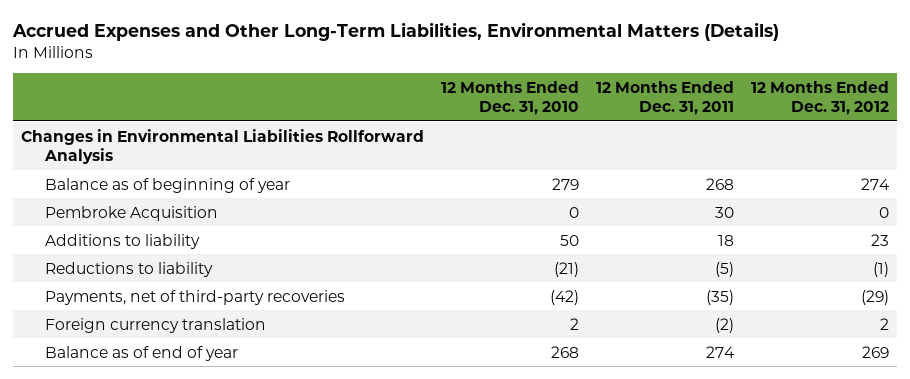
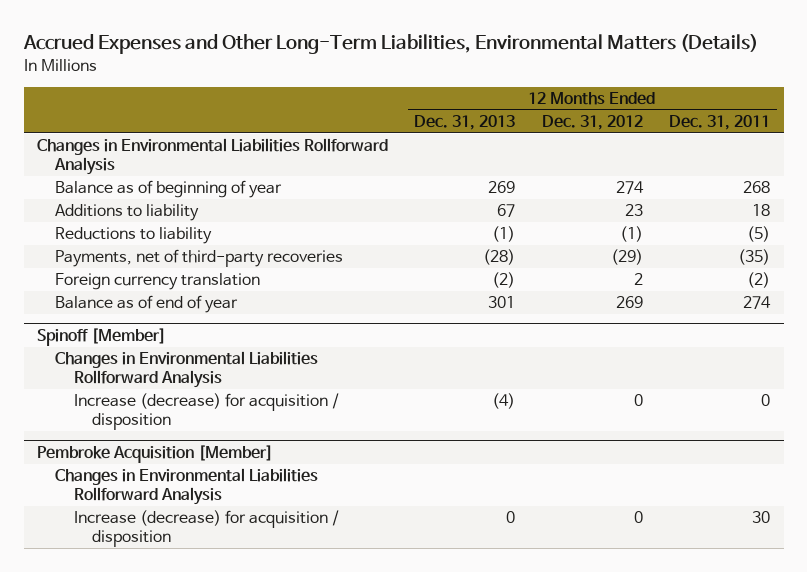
- | 12 Months Ended Dec. 31, 2010 | 12 Months Ended Dec. 31, 2011 | 12 Months Ended Dec. 31, 2012
+ | 12 Months Ended Dec. 31, 2013 | 12 Months Ended Dec. 31, 2012 | 12 Months Ended Dec. 31, 2011
- Pembroke Acquisition | 0 | 30 | 0
+ Spinoff [Member]
+ Changes in Environmental Liabilities Rollforward Analysis
+ Increase (decrease) for acquisition / disposition | (4) | 0 | 0
+ Pembroke Acquisition [Member]
+ Changes in Environmental Liabilities Rollforward Analysis
+ Increase (decrease) for acquisition / disposition | 0 | 0 | 30

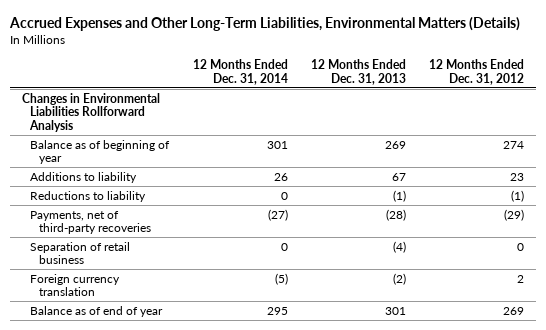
- | 12 Months Ended Dec. 31, 2013 | 12 Months Ended Dec. 31, 2012 | 12 Months Ended Dec. 31, 2011
+ | 12 Months Ended Dec. 31, 2014 | 12 Months Ended Dec. 31, 2013 | 12 Months Ended Dec. 31, 2012
+ Separation of retail business | 0 | (4) | 0
- Spinoff [Member]
- Changes in Environmental Liabilities Rollforward Analysis
- Increase (decrease) for acquisition / disposition | (4) | 0 | 0
- Pembroke Acquisition [Member]
- Changes in Environmental Liabilities Rollforward Analysis
- Increase (decrease) for acquisition / disposition | 0 | 0 | 30

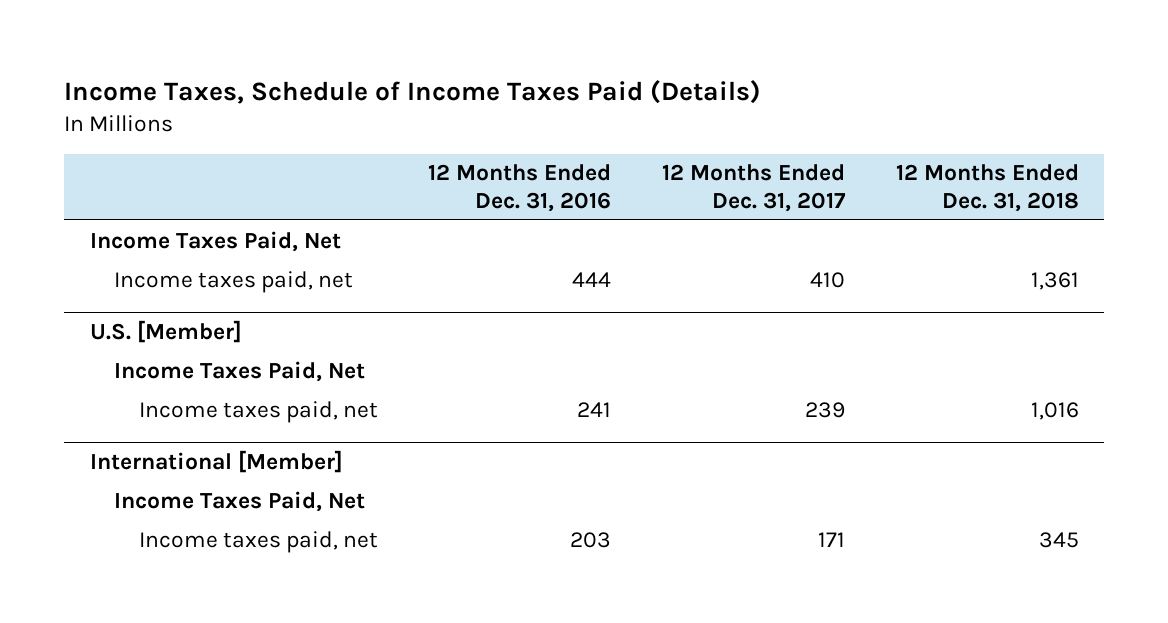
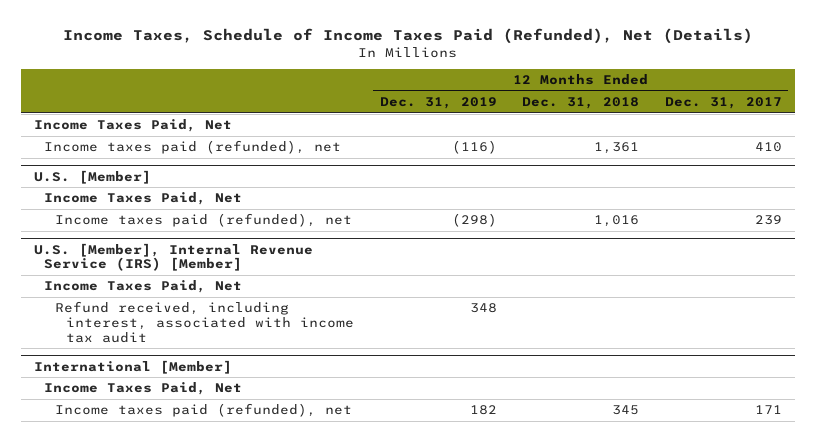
- Income Taxes, Schedule of Income Taxes Paid (Details)
+ Income Taxes, Schedule of Income Taxes Paid (Refunded), Net (Details)
- | 12 Months Ended Dec. 31, 2016 | 12 Months Ended Dec. 31, 2017 | 12 Months Ended Dec. 31, 2018
+ | 12 Months Ended Dec. 31, 2019 | 12 Months Ended Dec. 31, 2018 | 12 Months Ended Dec. 31, 2017
- Income taxes paid, net | 444 | 410 | 1,361
+ Income taxes paid (refunded), net | (116) | 1,361 | 410
@ U.S. [Member]
- Income taxes paid, net | 241 | 239 | 1,016
+ Income taxes paid (refunded), net | (298) | 1,016 | 239
+ U.S. [Member], Internal Revenue Service (IRS) [Member]
+ Income Taxes Paid, Net
+ Refund received, including interest, associated with income tax audit | 348 | |
@ International [Member]
- Income taxes paid, net | 203 | 171 | 345
+ Income taxes paid (refunded), net | 182 | 345 | 171

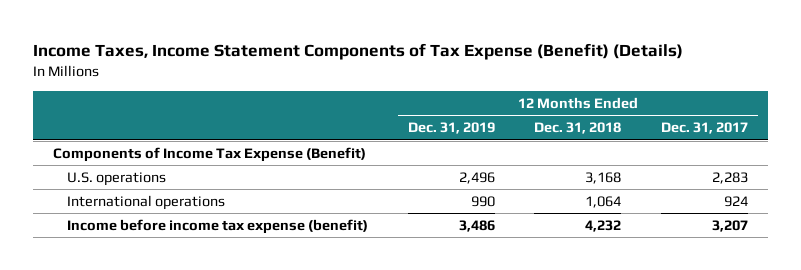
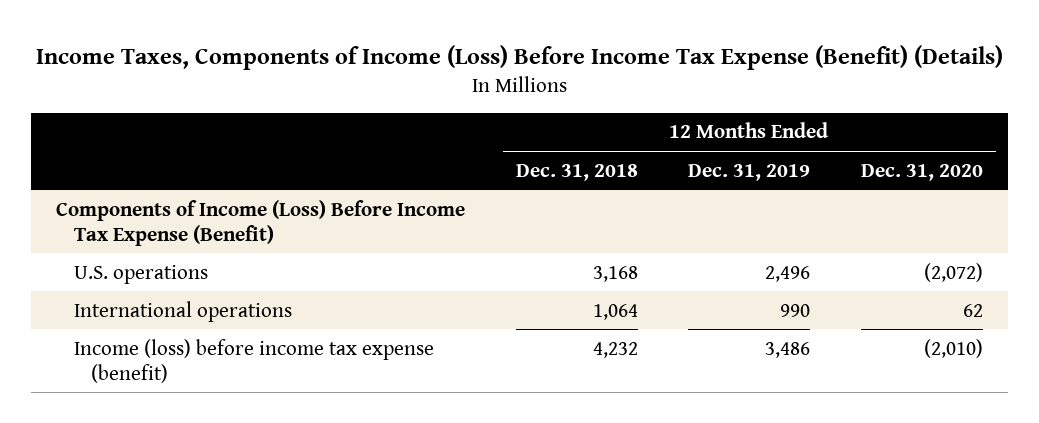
- Income Taxes, Income Statement Components of Tax Expense (Benefit) (Details)
+ Income Taxes, Components of Income (Loss) Before Income Tax Expense (Benefit) (Details)
- | 12 Months Ended Dec. 31, 2019 | 12 Months Ended Dec. 31, 2018 | 12 Months Ended Dec. 31, 2017
+ | 12 Months Ended Dec. 31, 2018 | 12 Months Ended Dec. 31, 2019 | 12 Months Ended Dec. 31, 2020
- Components of Income Tax Expense (Benefit)
+ Components of Income (Loss) Before Income Tax Expense (Benefit)
- Income before income tax expense (benefit) | 3,486 | 4,232 | 3,207
+ Income (loss) before income tax expense (benefit) | 4,232 | 3,486 | (2,010)

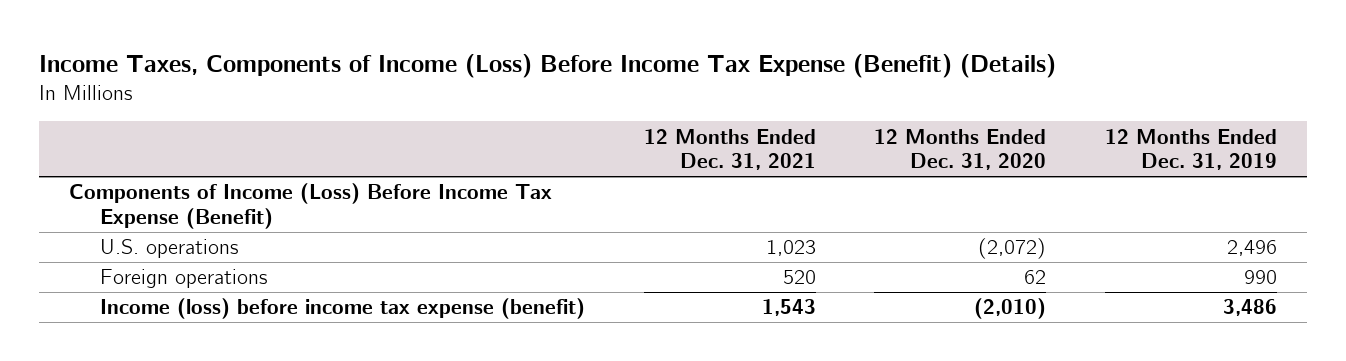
- | 12 Months Ended Dec. 31, 2018 | 12 Months Ended Dec. 31, 2019 | 12 Months Ended Dec. 31, 2020
+ | 12 Months Ended Dec. 31, 2021 | 12 Months Ended Dec. 31, 2020 | 12 Months Ended Dec. 31, 2019
- International operations | 1,064 | 990 | 62
+ Foreign operations | 520 | 62 | 990

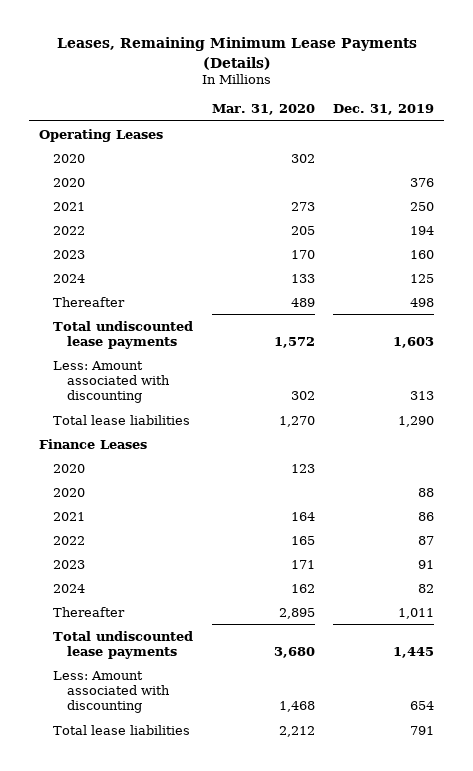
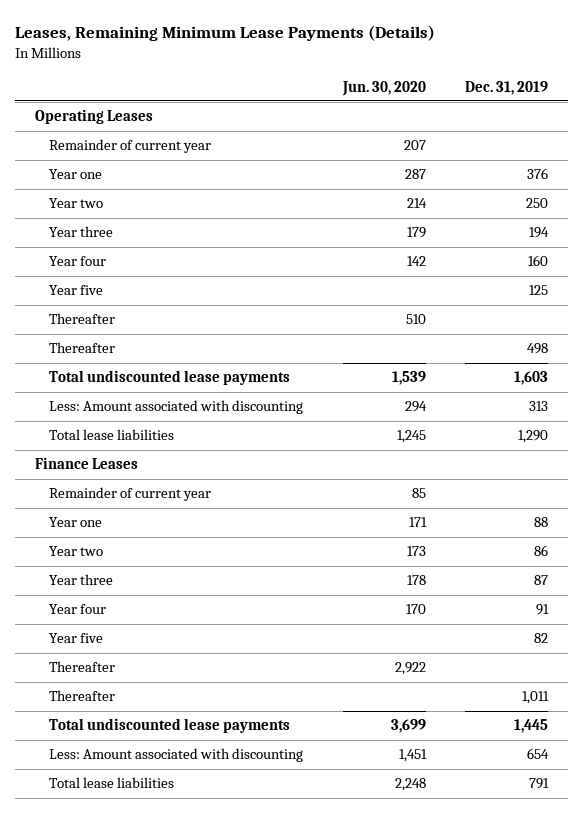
- | Mar. 31, 2020 | Dec. 31, 2019
+ | Jun. 30, 2020 | Dec. 31, 2019
- 2020 | 302 |
- 2020 | | 376
- 2021 | 273 | 250
- 2022 | 205 | 194
- 2023 | 170 | 160
- 2024 | 133 | 125
+ Remainder of current year | 207 |
+ Year one | 287 | 376
+ Year two | 214 | 250
+ Year three | 179 | 194
+ Year four | 142 | 160
+ Year five | | 125
+ Thereafter | 510 |
- 2020 | 123 |
- 2020 | | 88
- 2021 | 164 | 86
- 2022 | 165 | 87
- 2023 | 171 | 91
- 2024 | 162 | 82
+ Remainder of current year | 85 |
+ Year one | 171 | 88
+ Year two | 173 | 86
+ Year three | 178 | 87
+ Year four | 170 | 91
+ Year five | | 82
+ Thereafter | 2,922 |

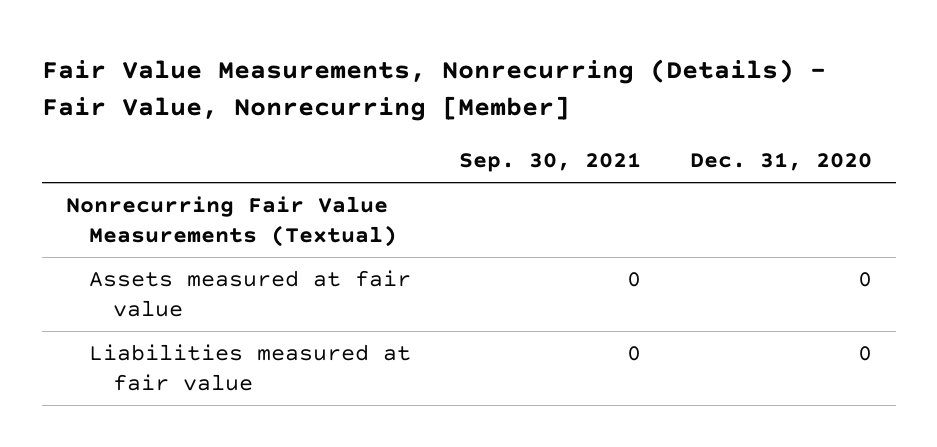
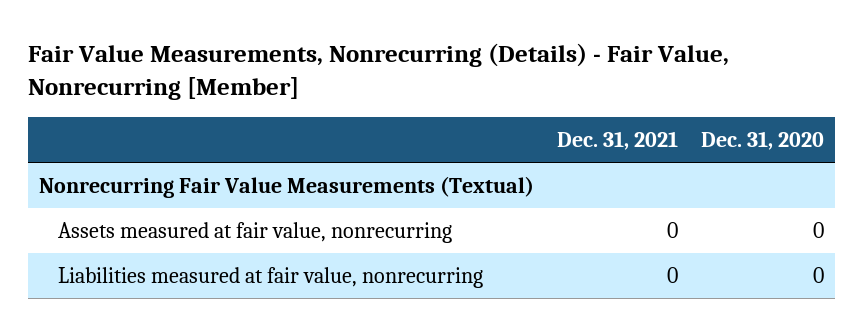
- | Sep. 30, 2021 | Dec. 31, 2020
+ | Dec. 31, 2021 | Dec. 31, 2020
- Assets measured at fair value | 0 | 0
- Liabilities measured at fair value | 0 | 0
+ Assets measured at fair value, nonrecurring | 0 | 0
+ Liabilities measured at fair value, nonrecurring | 0 | 0

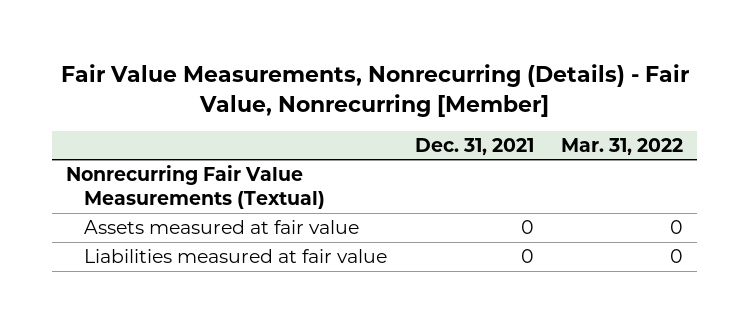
- | Dec. 31, 2021 | Dec. 31, 2020
+ | Dec. 31, 2021 | Mar. 31, 2022
- Assets measured at fair value, nonrecurring | 0 | 0
- Liabilities measured at fair value, nonrecurring | 0 | 0
+ Assets measured at fair value | 0 | 0
+ Liabilities measured at fair value | 0 | 0

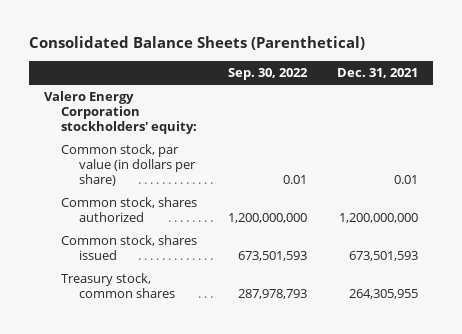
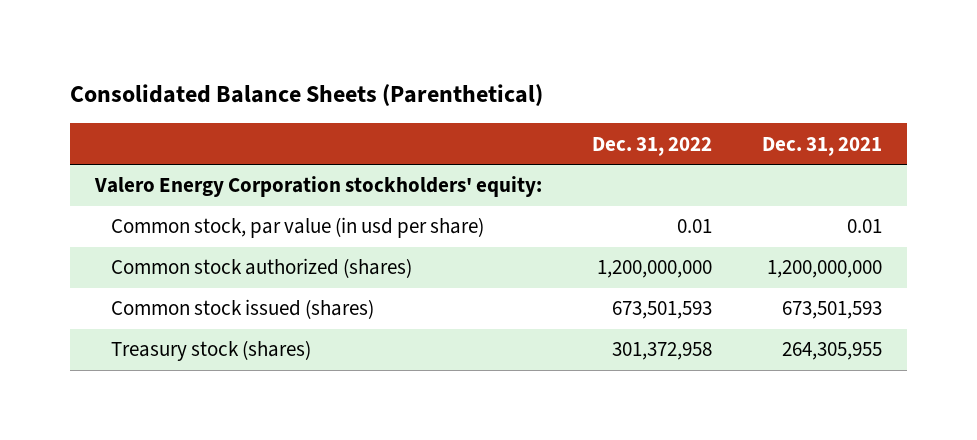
- | Sep. 30, 2022 | Dec. 31, 2021
+ | Dec. 31, 2022 | Dec. 31, 2021
- Common stock, par value (in dollars per share) | 0.01 | 0.01
- Common stock, shares authorized | 1,200,000,000 | 1,200,000,000
- Common stock, shares issued | 673,501,593 | 673,501,593
- Treasury stock, common shares | 287,978,793 | 264,305,955
+ Common stock, par value (in usd per share) | 0.01 | 0.01
+ Common stock authorized (shares) | 1,200,000,000 | 1,200,000,000
+ Common stock issued (shares) | 673,501,593 | 673,501,593
+ Treasury stock (shares) | 301,372,958 | 264,305,955

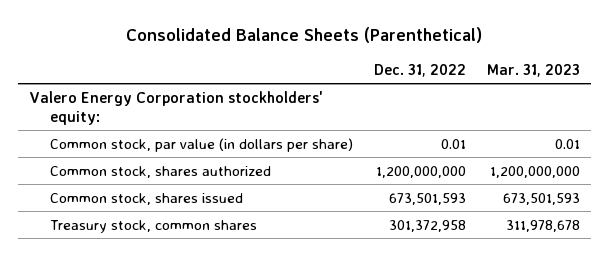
- | Dec. 31, 2022 | Dec. 31, 2021
+ | Dec. 31, 2022 | Mar. 31, 2023
- Common stock, par value (in usd per share) | 0.01 | 0.01
- Common stock authorized (shares) | 1,200,000,000 | 1,200,000,000
- Common stock issued (shares) | 673,501,593 | 673,501,593
- Treasury stock (shares) | 301,372,958 | 264,305,955
+ Common stock, par value (in dollars per share) | 0.01 | 0.01
+ Common stock, shares authorized | 1,200,000,000 | 1,200,000,000
+ Common stock, shares issued | 673,501,593 | 673,501,593
+ Treasury stock, common shares | 301,372,958 | 311,978,678

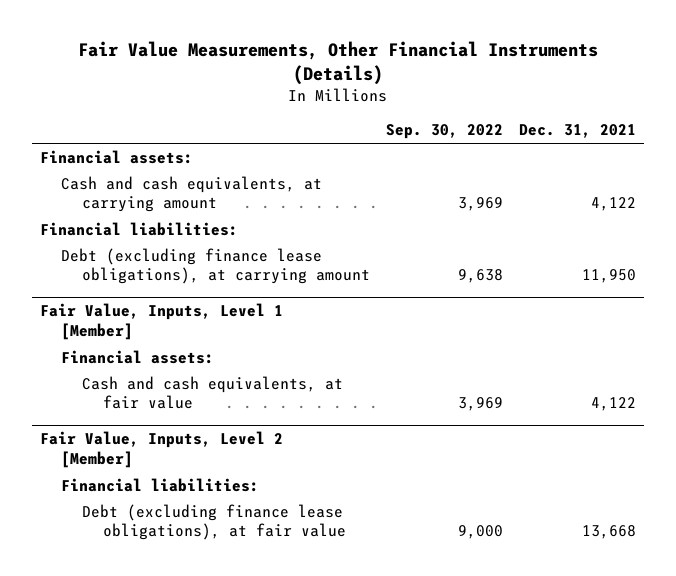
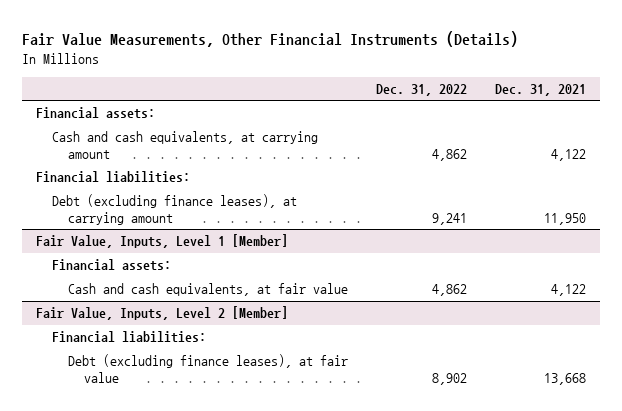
- | Sep. 30, 2022 | Dec. 31, 2021
+ | Dec. 31, 2022 | Dec. 31, 2021
- Debt (excluding finance lease obligations), at carrying amount | 9,638 | 11,950
+ Debt (excluding finance leases), at carrying amount | 9,241 | 11,950
@ Fair Value, Inputs, Level 2 [Member]
- Debt (excluding finance lease obligations), at fair value | 9,000 | 13,668
+ Debt (excluding finance leases), at fair value | 8,902 | 13,668

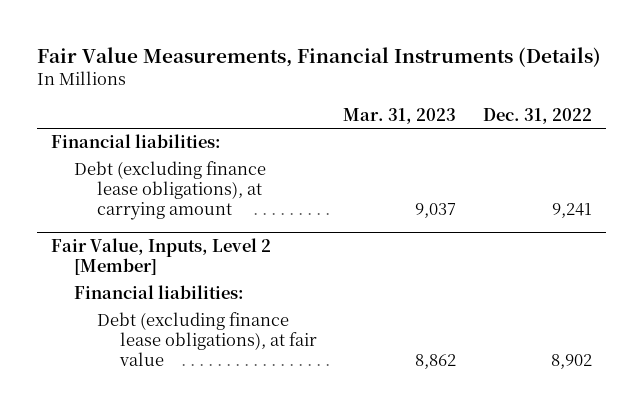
- Fair Value Measurements, Other Financial Instruments (Details)
+ Fair Value Measurements, Financial Instruments (Details)
- | Dec. 31, 2022 | Dec. 31, 2021
+ | Mar. 31, 2023 | Dec. 31, 2022
- Financial assets:
- Cash and cash equivalents, at carrying amount | 4,862 | 4,122
- Debt (excluding finance leases), at carrying amount | 9,241 | 11,950
- Fair Value, Inputs, Level 1 [Member]
- Financial assets:
- Cash and cash equivalents, at fair value | 4,862 | 4,122
+ Debt (excluding finance lease obligations), at carrying amount | 9,037 | 9,241
@ Fair Value, Inputs, Level 2 [Member]
- Debt (excluding finance leases), at fair value | 8,902 | 13,668
+ Debt (excluding finance lease obligations), at fair value | 8,862 | 8,902

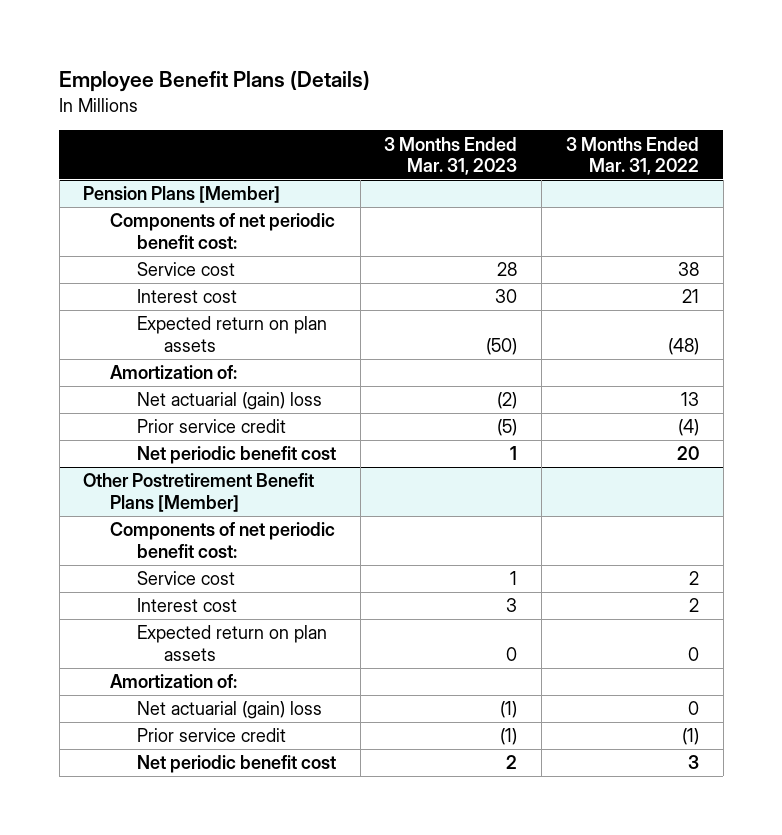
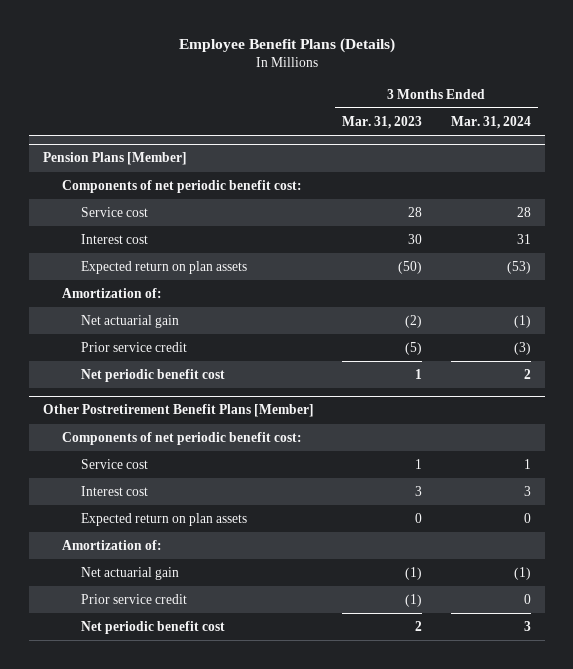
- | 3 Months Ended Mar. 31, 2023 | 3 Months Ended Mar. 31, 2022
+ | 3 Months Ended Mar. 31, 2023 | 3 Months Ended Mar. 31, 2024
@ Pension Plans [Member]
- Net actuarial (gain) loss | (2) | 13
+ Net actuarial gain | (2) | (1)
@ Other Postretirement Benefit Plans [Member]
- Net actuarial (gain) loss | (1) | 0
+ Net actuarial gain | (1) | (1)

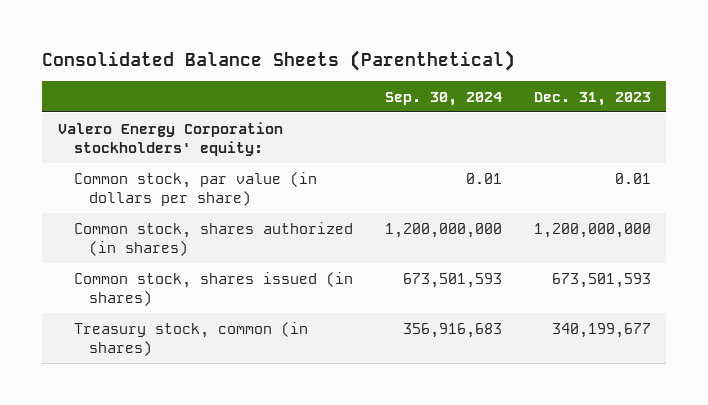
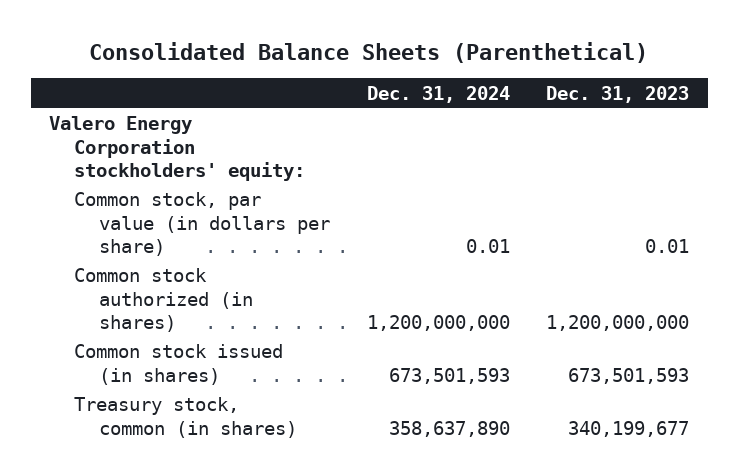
- | Sep. 30, 2024 | Dec. 31, 2023
+ | Dec. 31, 2024 | Dec. 31, 2023
- Common stock, shares authorized (in shares) | 1,200,000,000 | 1,200,000,000
- Common stock, shares issued (in shares) | 673,501,593 | 673,501,593
+ Common stock authorized (in shares) | 1,200,000,000 | 1,200,000,000
+ Common stock issued (in shares) | 673,501,593 | 673,501,593

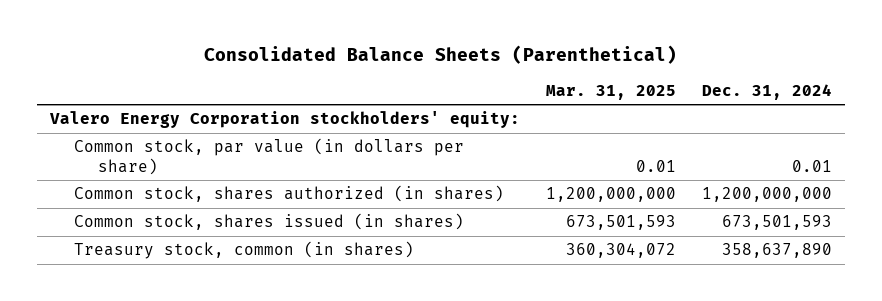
- | Dec. 31, 2024 | Dec. 31, 2023
+ | Mar. 31, 2025 | Dec. 31, 2024
- Common stock authorized (in shares) | 1,200,000,000 | 1,200,000,000
- Common stock issued (in shares) | 673,501,593 | 673,501,593
+ Common stock, shares authorized (in shares) | 1,200,000,000 | 1,200,000,000
+ Common stock, shares issued (in shares) | 673,501,593 | 673,501,593

